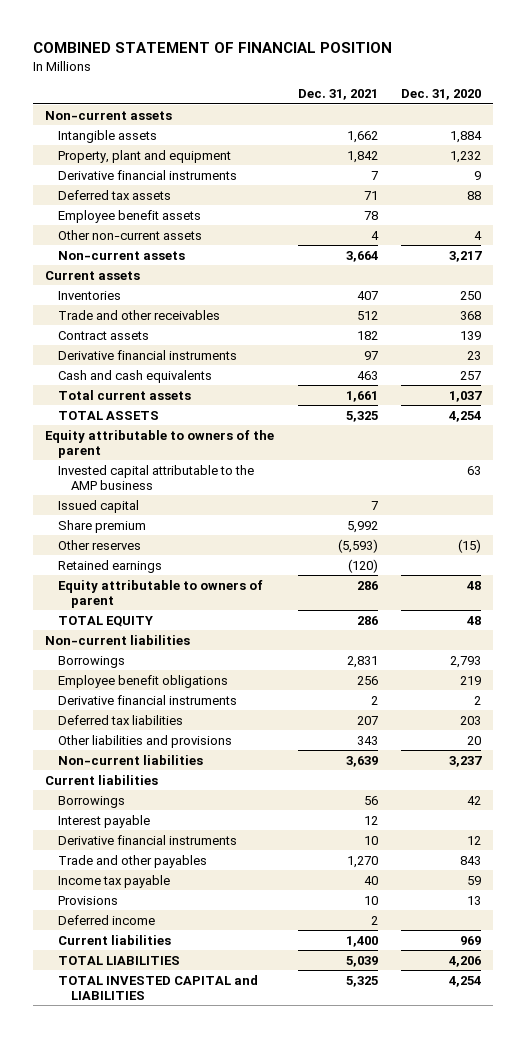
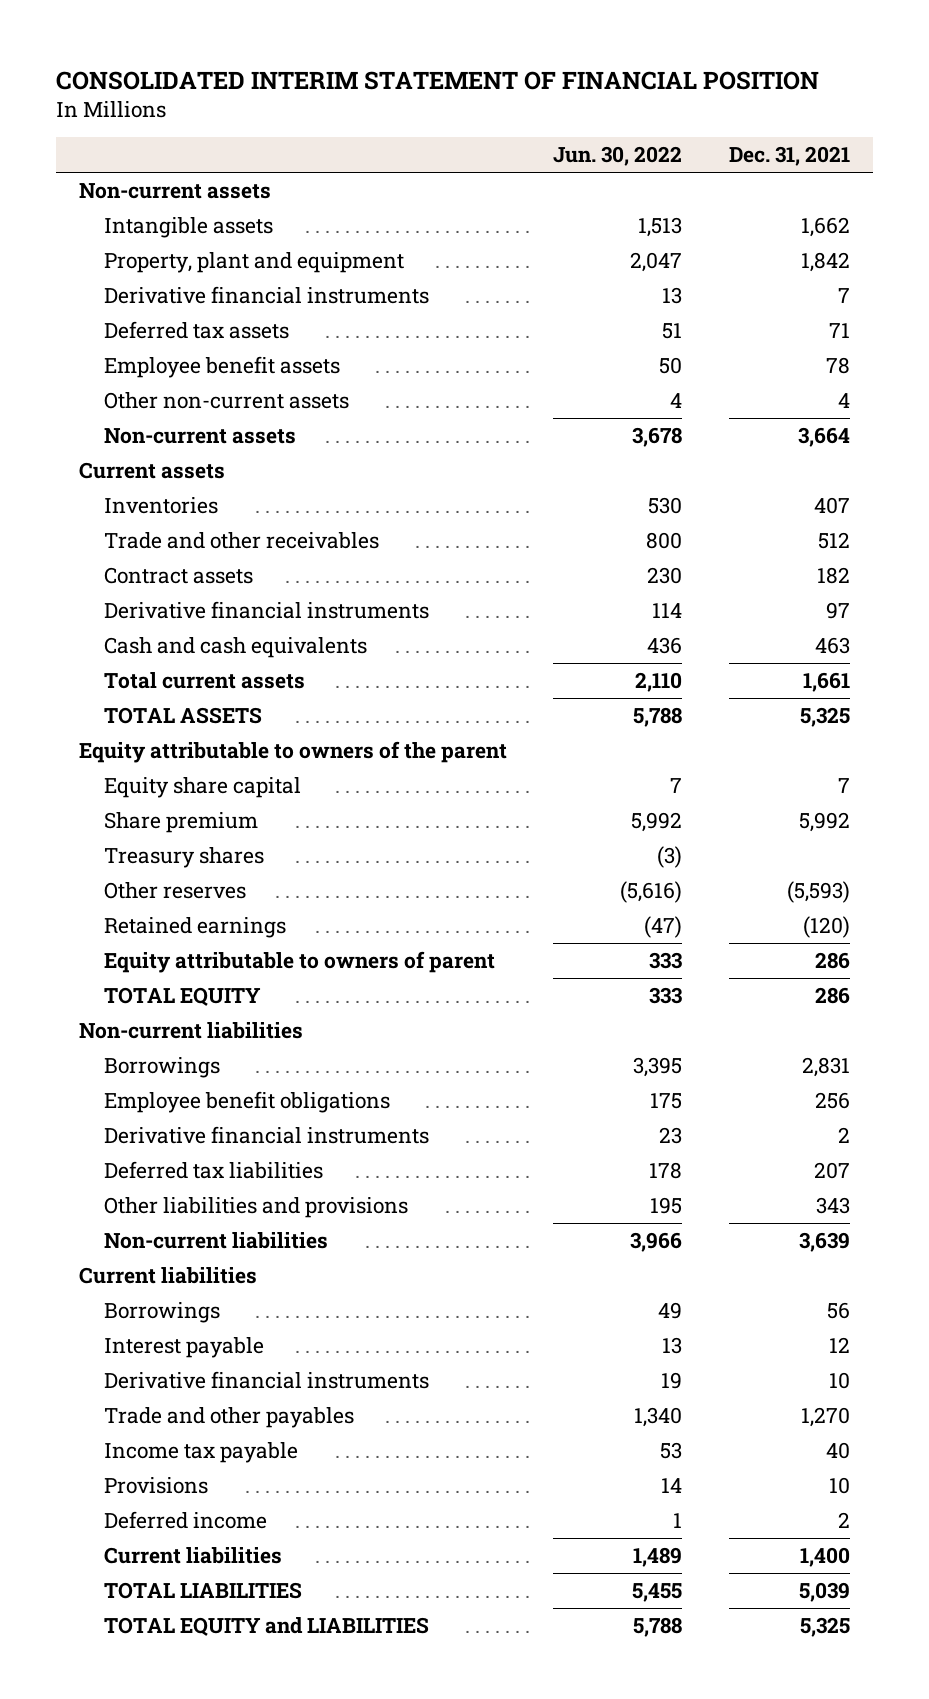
- COMBINED STATEMENT OF FINANCIAL POSITION
+ CONSOLIDATED INTERIM STATEMENT OF FINANCIAL POSITION
- | Dec. 31, 2021 | Dec. 31, 2020
+ | Jun. 30, 2022 | Dec. 31, 2021
- Invested capital attributable to the AMP business | | 63
- Issued capital | 7 |
+ Equity share capital | 7 | 7
+ Treasury shares | (3) |
- TOTAL INVESTED CAPITAL and LIABILITIES | 5,325 | 4,254
+ TOTAL EQUITY and LIABILITIES | 5,788 | 5,325

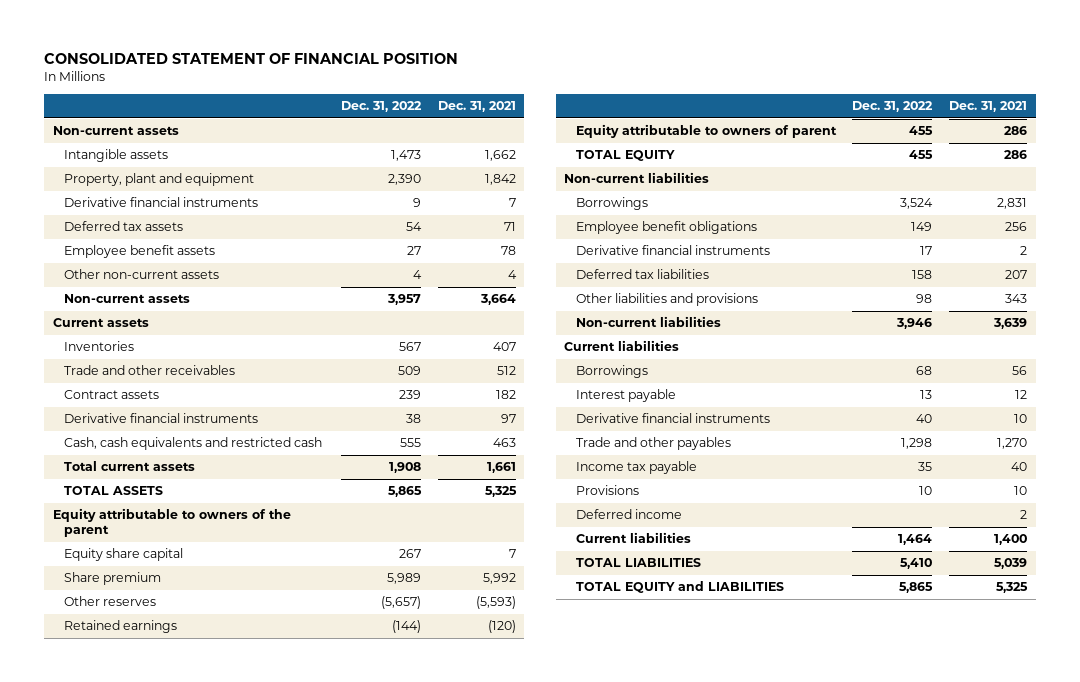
- CONSOLIDATED INTERIM STATEMENT OF FINANCIAL POSITION
+ CONSOLIDATED STATEMENT OF FINANCIAL POSITION
- | Jun. 30, 2022 | Dec. 31, 2021
+ | Dec. 31, 2022 | Dec. 31, 2021
- Cash and cash equivalents | 436 | 463
+ Cash, cash equivalents and restricted cash | 555 | 463
- Treasury shares | (3) |

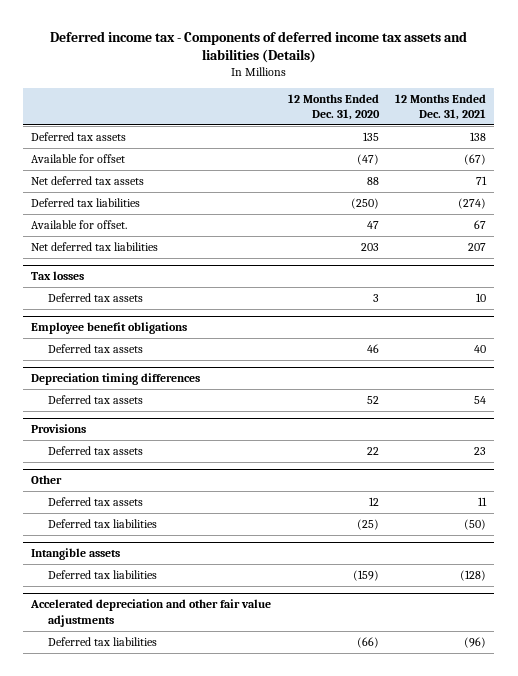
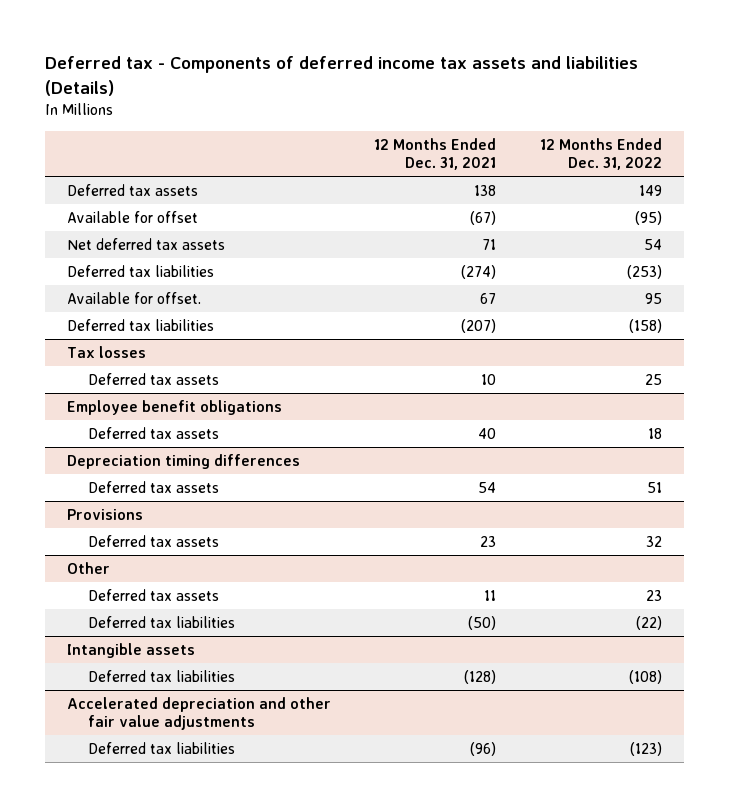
- Deferred income tax - Components of deferred income tax assets and liabilities (Details)
+ Deferred tax - Components of deferred income tax assets and liabilities (Details)
- | 12 Months Ended Dec. 31, 2020 | 12 Months Ended Dec. 31, 2021
+ | 12 Months Ended Dec. 31, 2021 | 12 Months Ended Dec. 31, 2022
- Net deferred tax liabilities | 203 | 207
+ Deferred tax liabilities | (207) | (158)

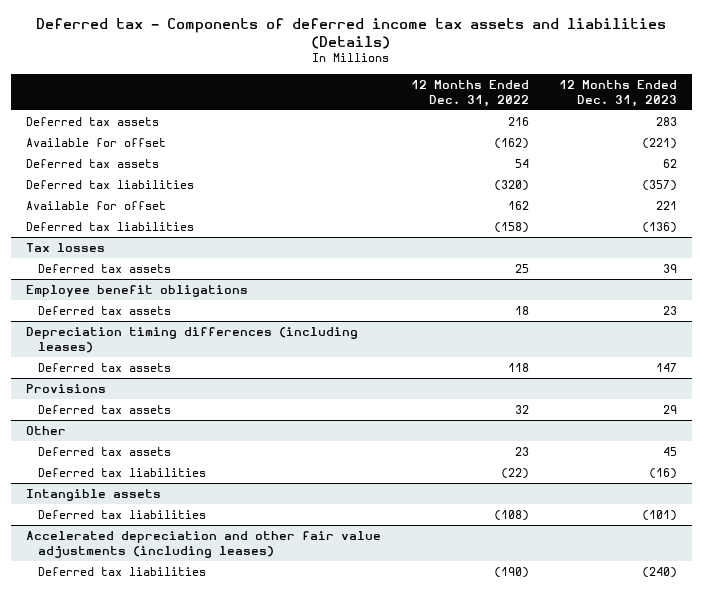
- | 12 Months Ended Dec. 31, 2021 | 12 Months Ended Dec. 31, 2022
+ | 12 Months Ended Dec. 31, 2022 | 12 Months Ended Dec. 31, 2023
- Deferred tax assets | 138 | 149
- Available for offset | (67) | (95)
- Net deferred tax assets | 71 | 54
- Deferred tax liabilities | (274) | (253)
- Available for offset. | 67 | 95
+ Deferred tax assets | 216 | 283
+ Available for offset | (162) | (221)
+ Deferred tax assets | 54 | 62
+ Deferred tax liabilities | (320) | (357)
+ Available for offset | 162 | 221
- Depreciation timing differences
- Deferred tax assets | 54 | 51
+ Depreciation timing differences (including leases)
+ Deferred tax assets | 118 | 147
- Accelerated depreciation and other fair value adjustments
- Deferred tax liabilities | (96) | (123)
+ Accelerated depreciation and other fair value adjustments (including leases)
+ Deferred tax liabilities | (190) | (240)

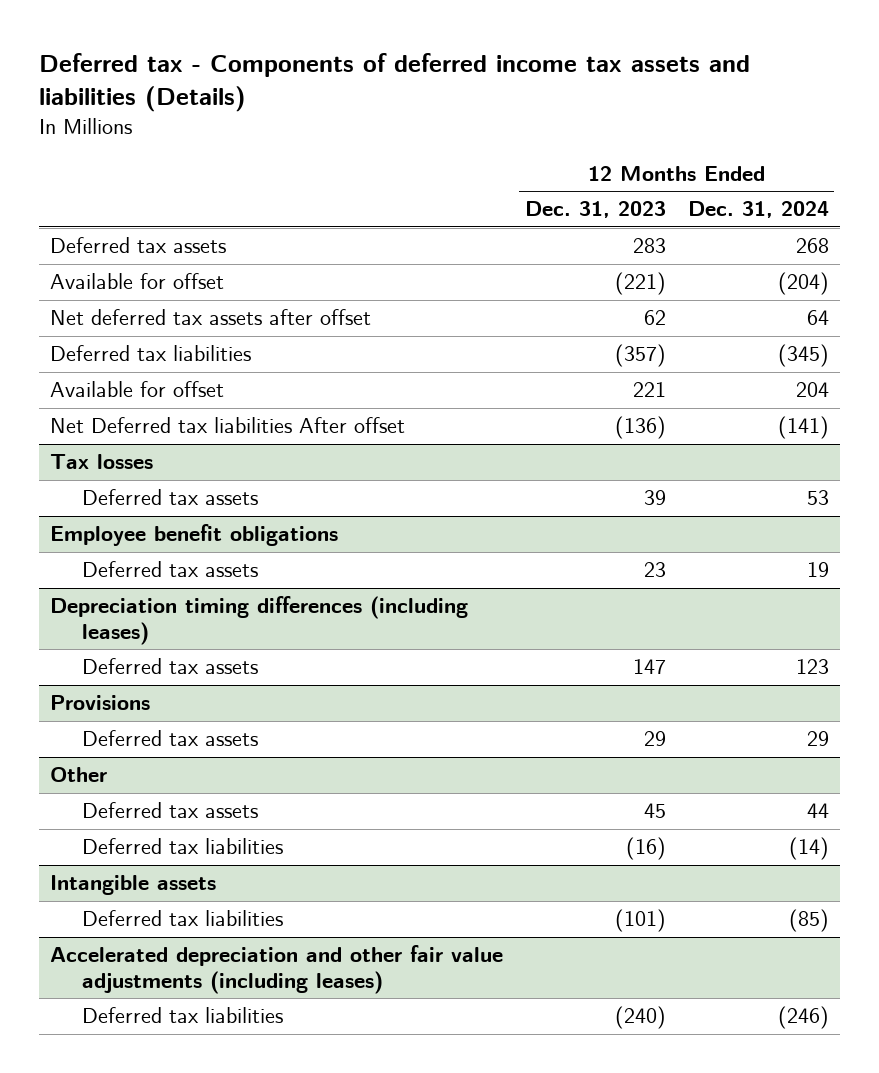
- | 12 Months Ended Dec. 31, 2022 | 12 Months Ended Dec. 31, 2023
+ | 12 Months Ended Dec. 31, 2023 | 12 Months Ended Dec. 31, 2024
- Deferred tax assets | 54 | 62
+ Net deferred tax assets after offset | 62 | 64
- Deferred tax liabilities | (158) | (136)
+ Net Deferred tax liabilities After offset | (136) | (141)

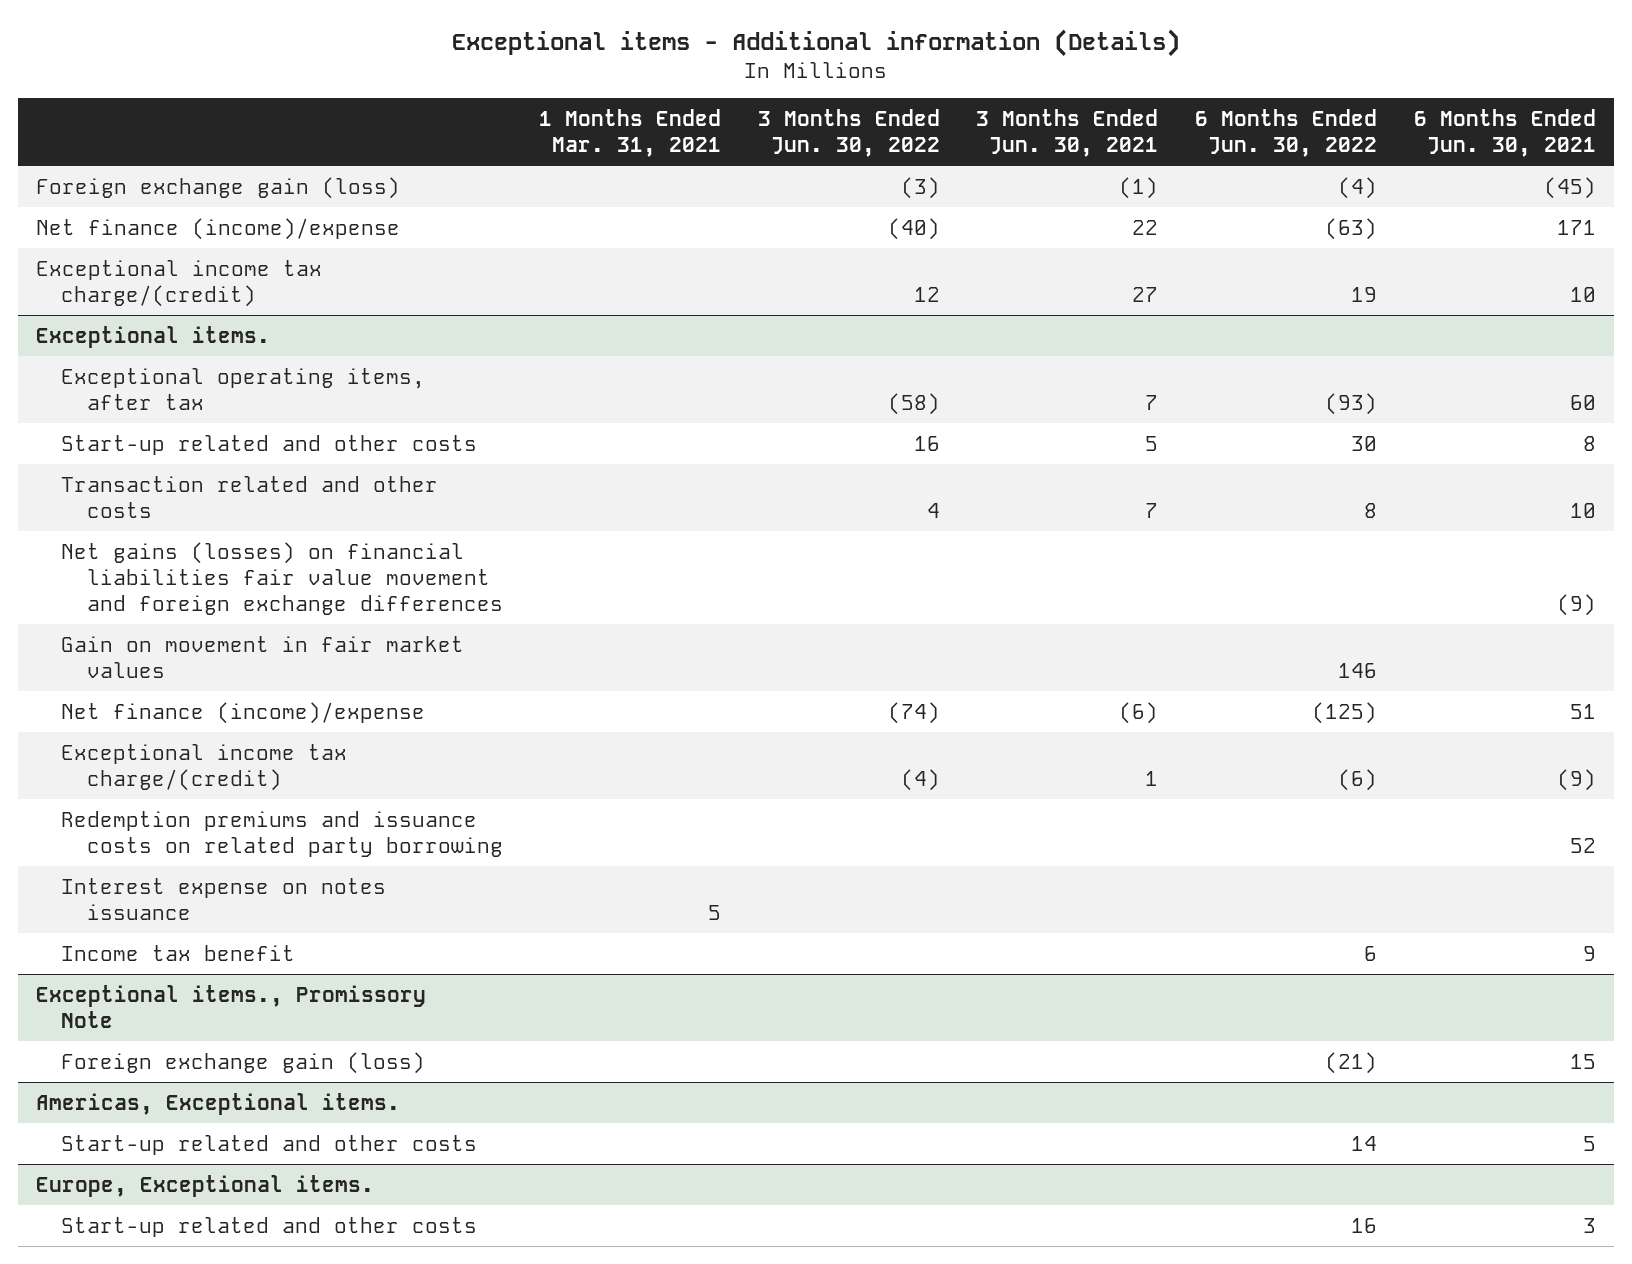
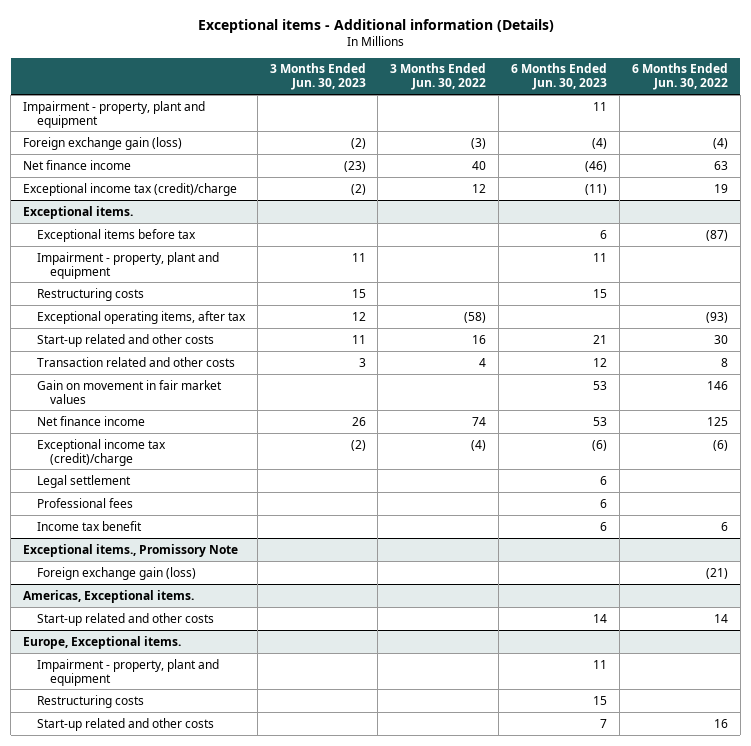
- | 1 Months Ended Mar. 31, 2021 | 3 Months Ended Jun. 30, 2022 | 3 Months Ended Jun. 30, 2021 | 6 Months Ended Jun. 30, 2022 | 6 Months Ended Jun. 30, 2021
+ | 3 Months Ended Jun. 30, 2023 | 3 Months Ended Jun. 30, 2022 | 6 Months Ended Jun. 30, 2023 | 6 Months Ended Jun. 30, 2022
+ Impairment - property, plant and equipment | | | 11 |
- Net finance (income)/expense | | (40) | 22 | (63) | 171
- Exceptional income tax charge/(credit) | | 12 | 27 | 19 | 10
+ Net finance income | (23) | 40 | (46) | 63
+ Exceptional income tax (credit)/charge | (2) | 12 | (11) | 19
@ Exceptional items.
+ Exceptional items before tax | | | 6 | (87)
+ Impairment - property, plant and equipment | 11 | | 11 |
+ Restructuring costs | 15 | | 15 |
- Net gains (losses) on financial liabilities fair value movement and foreign exchange differences | | | | | (9)
- Net finance (income)/expense | | (74) | (6) | (125) | 51
- Exceptional income tax charge/(credit) | | (4) | 1 | (6) | (9)
- Redemption premiums and issuance costs on related party borrowing | | | | | 52
- Interest expense on notes issuance | 5 | | | |
+ Net finance income | 26 | 74 | 53 | 125
+ Exceptional income tax (credit)/charge | (2) | (4) | (6) | (6)
+ Legal settlement | | | 6 |
+ Professional fees | | | 6 |
@ Europe, Exceptional items.
+ Impairment - property, plant and equipment | | | 11 |
+ Restructuring costs | | | 15 |

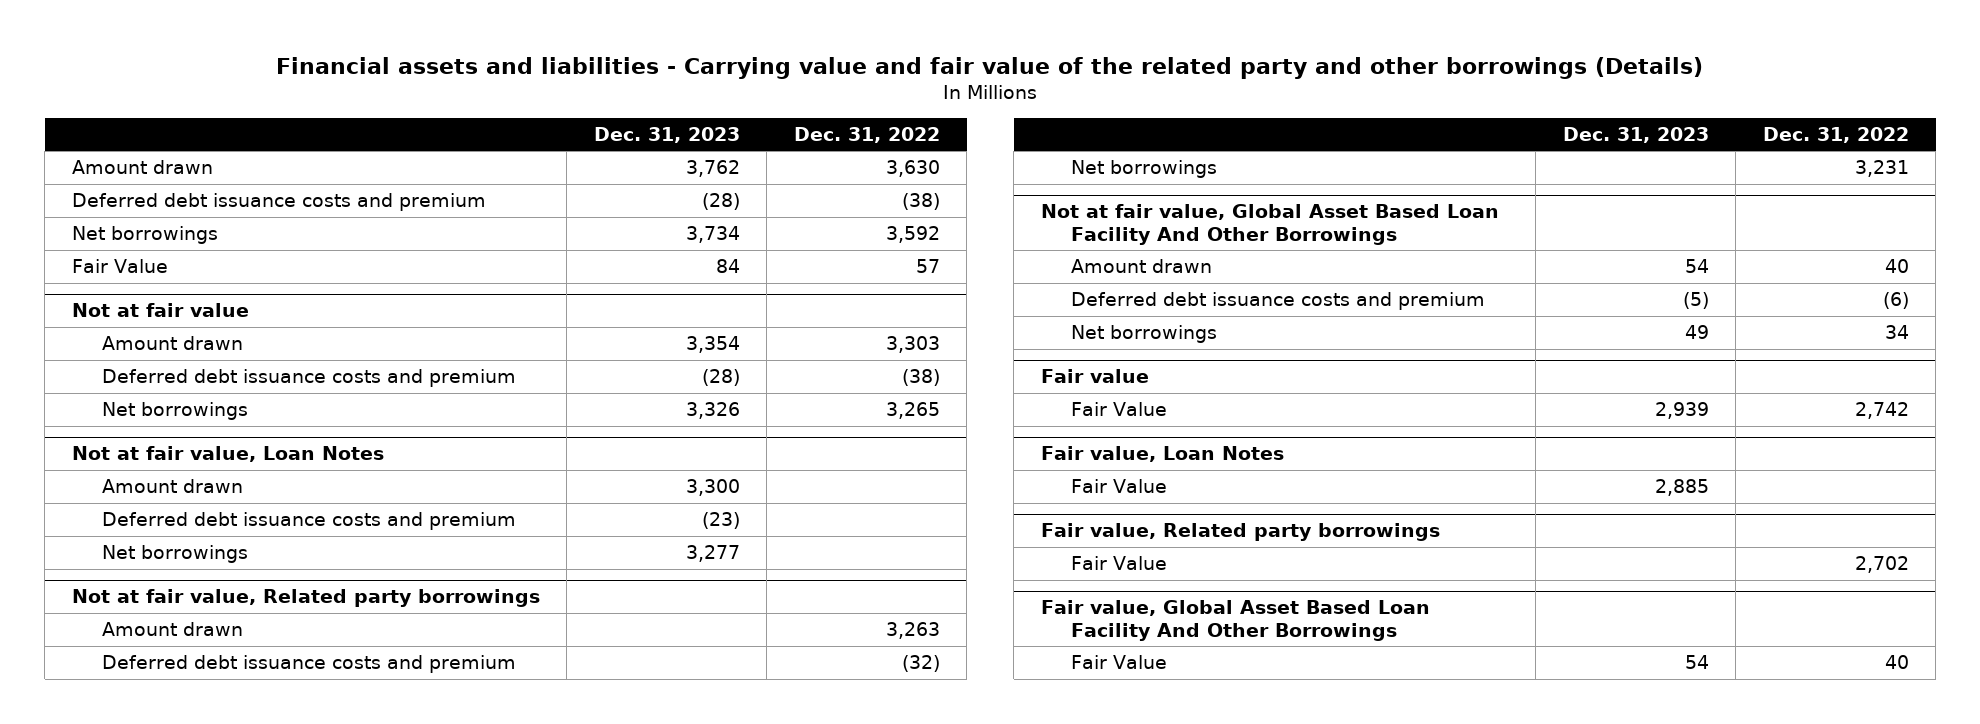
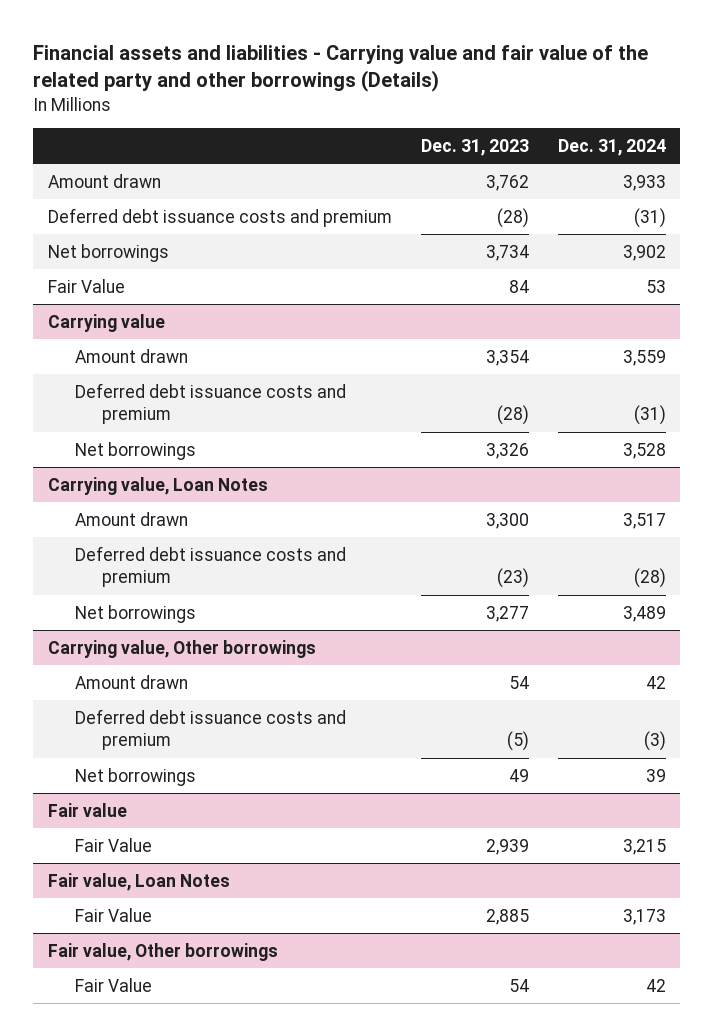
- | Dec. 31, 2023 | Dec. 31, 2022
+ | Dec. 31, 2023 | Dec. 31, 2024
- Not at fair value
+ Carrying value
- Not at fair value, Loan Notes
+ Carrying value, Loan Notes
- Not at fair value, Related party borrowings
- Amount drawn | | 3,263
- Deferred debt issuance costs and premium | | (32)
- Net borrowings | | 3,231
- Not at fair value, Global Asset Based Loan Facility And Other Borrowings
+ Carrying value, Other borrowings
- Fair value, Related party borrowings
- Fair Value | | 2,702
- Fair value, Global Asset Based Loan Facility And Other Borrowings
+ Fair value, Other borrowings

